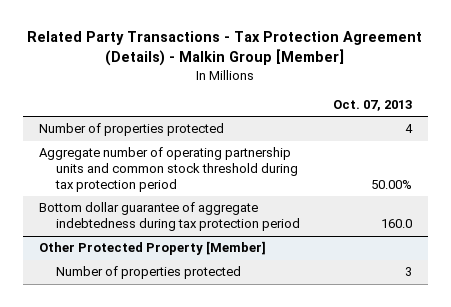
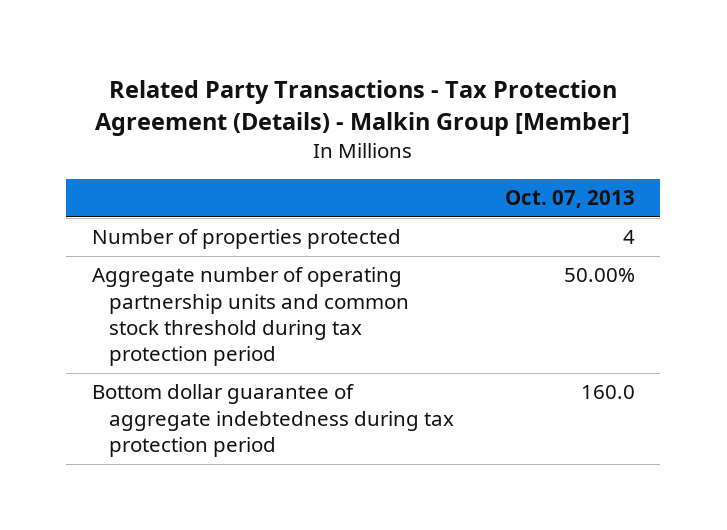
- Other Protected Property [Member]
- Number of properties protected | 3

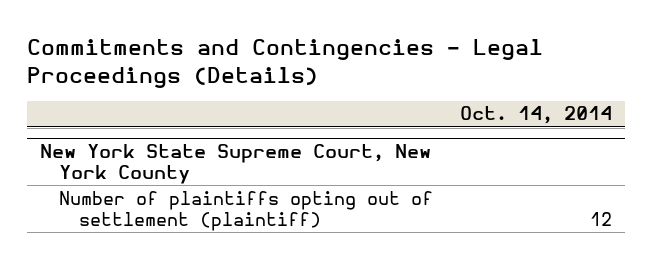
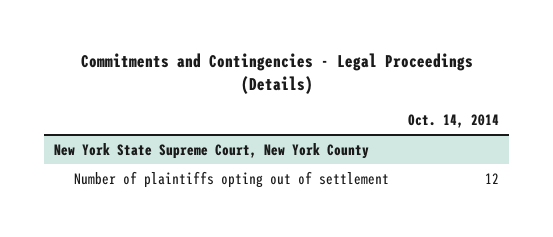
@ New York State Supreme Court, New York County
- Number of plaintiffs opting out of settlement (plaintiff) | 12
+ Number of plaintiffs opting out of settlement | 12

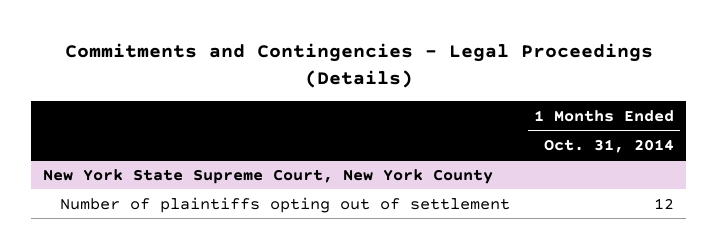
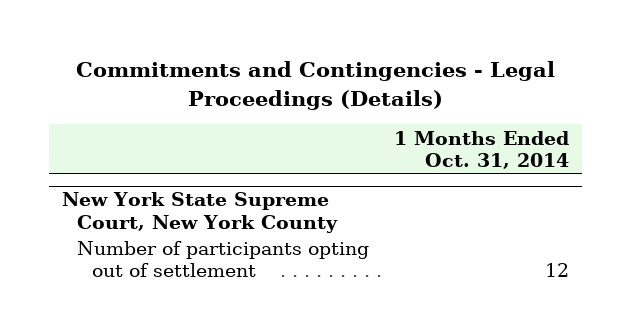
@ New York State Supreme Court, New York County
- Number of plaintiffs opting out of settlement | 12
+ Number of participants opting out of settlement | 12

